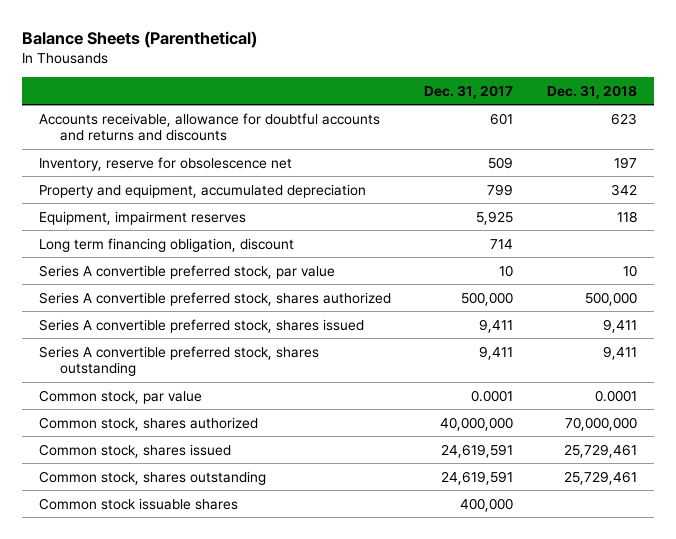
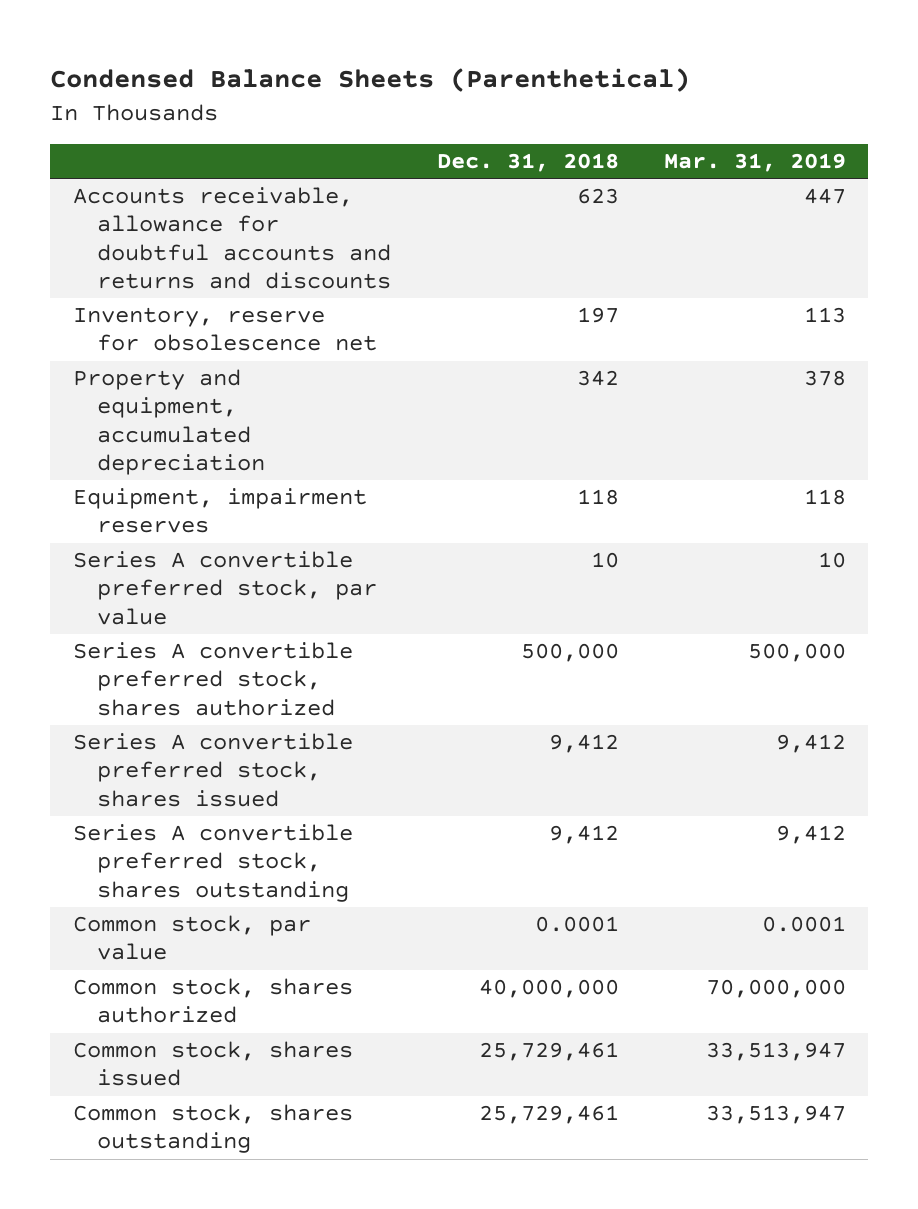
- Balance Sheets (Parenthetical)
+ Condensed Balance Sheets (Parenthetical)
- | Dec. 31, 2017 | Dec. 31, 2018
+ | Dec. 31, 2018 | Mar. 31, 2019
- Long term financing obligation, discount | 714 |
- Series A convertible preferred stock, shares issued | 9,411 | 9,411
- Series A convertible preferred stock, shares outstanding | 9,411 | 9,411
+ Series A convertible preferred stock, shares issued | 9,412 | 9,412
+ Series A convertible preferred stock, shares outstanding | 9,412 | 9,412
- Common stock, shares authorized | 40,000,000 | 70,000,000
+ Common stock, shares authorized | 40,000,000 | 70,000,000
- Common stock issuable shares | 400,000 |

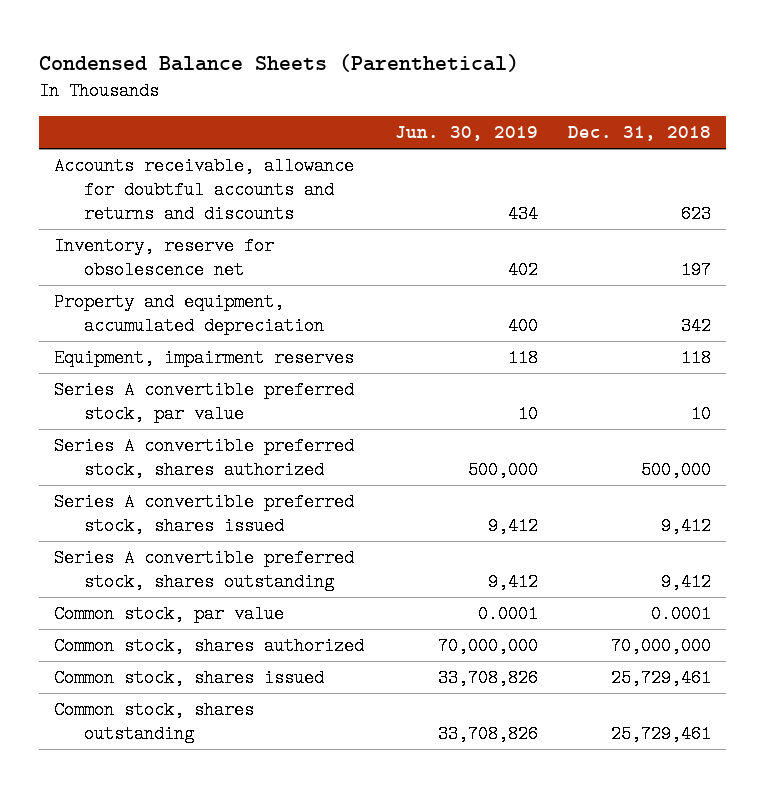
- | Dec. 31, 2018 | Mar. 31, 2019
+ | Jun. 30, 2019 | Dec. 31, 2018
- Common stock, shares authorized | 40,000,000 | 70,000,000
+ Common stock, shares authorized | 70,000,000 | 70,000,000

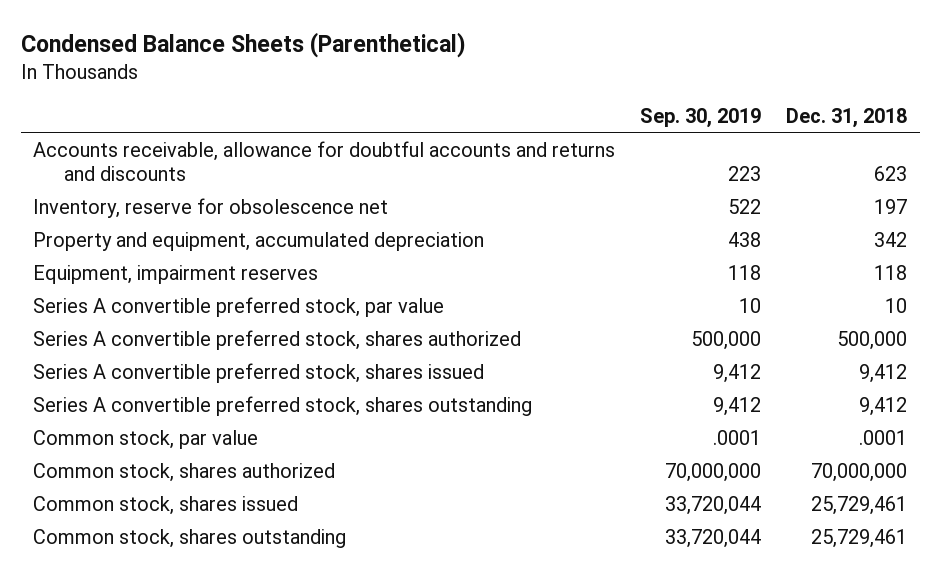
- | Jun. 30, 2019 | Dec. 31, 2018
+ | Sep. 30, 2019 | Dec. 31, 2018
- Common stock, par value | 0.0001 | 0.0001
+ Common stock, par value | .0001 | .0001

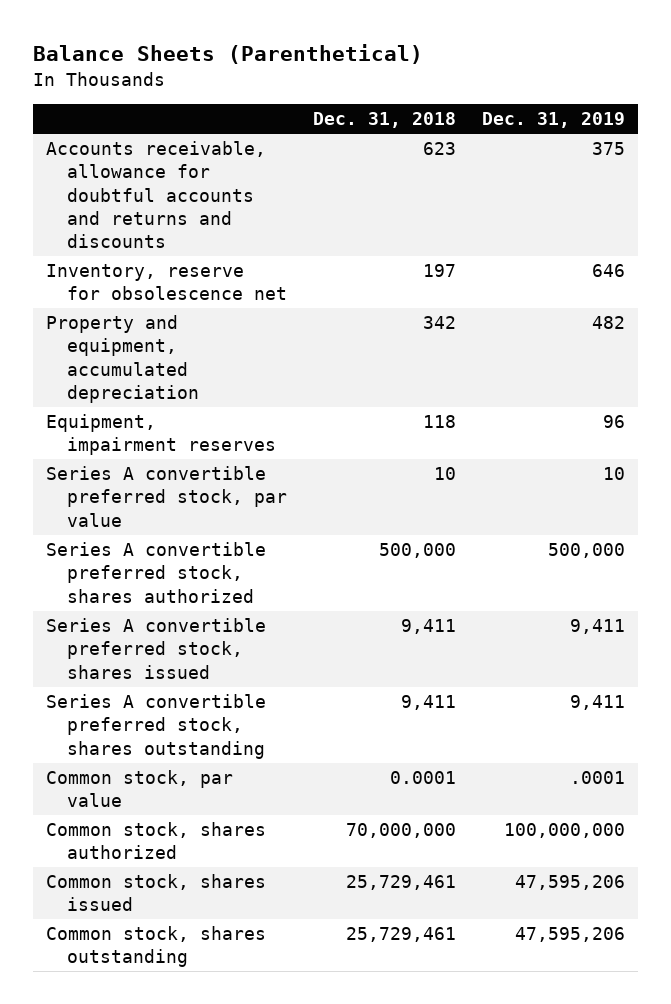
- Condensed Balance Sheets (Parenthetical)
+ Balance Sheets (Parenthetical)
- | Sep. 30, 2019 | Dec. 31, 2018
+ | Dec. 31, 2018 | Dec. 31, 2019
- Series A convertible preferred stock, shares issued | 9,412 | 9,412
- Series A convertible preferred stock, shares outstanding | 9,412 | 9,412
- Common stock, par value | .0001 | .0001
+ Series A convertible preferred stock, shares issued | 9,411 | 9,411
+ Series A convertible preferred stock, shares outstanding | 9,411 | 9,411
+ Common stock, par value | 0.0001 | .0001

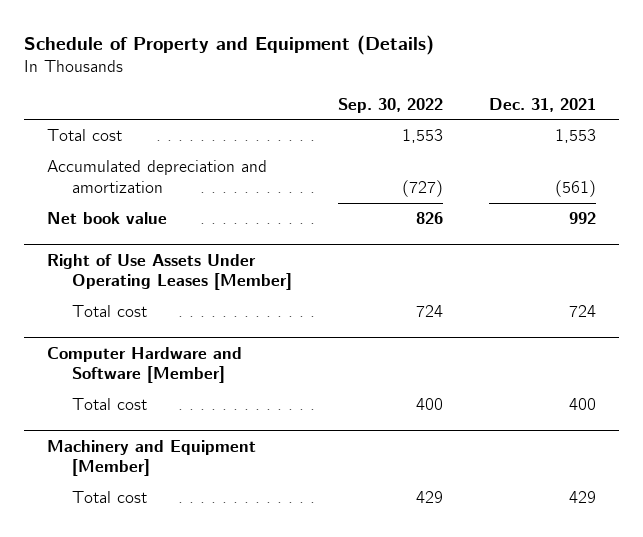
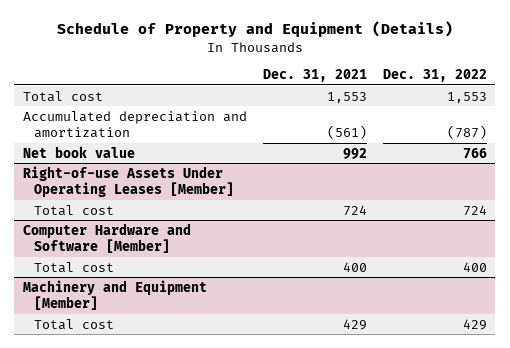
- | Sep. 30, 2022 | Dec. 31, 2021
+ | Dec. 31, 2021 | Dec. 31, 2022
- Right of Use Assets Under Operating Leases [Member]
+ Right-of-use Assets Under Operating Leases [Member]

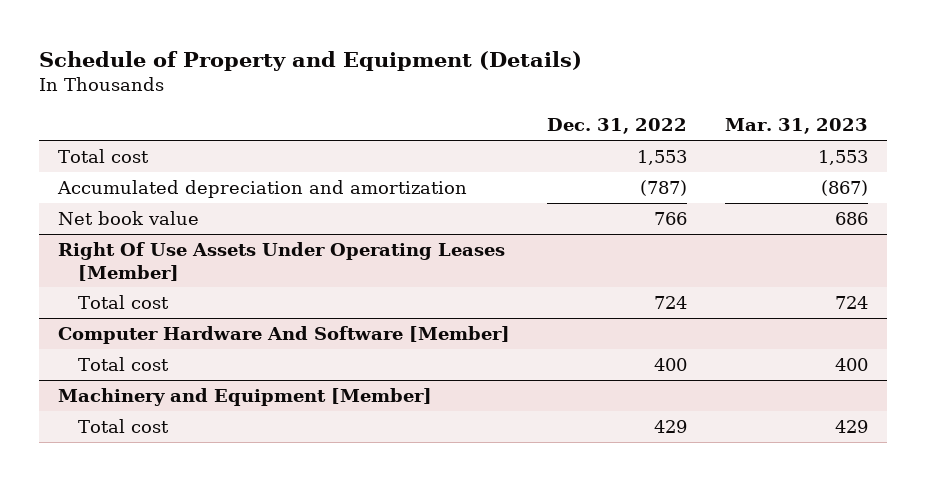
- | Dec. 31, 2021 | Dec. 31, 2022
+ | Dec. 31, 2022 | Mar. 31, 2023
- Right-of-use Assets Under Operating Leases [Member]
+ Right Of Use Assets Under Operating Leases [Member]
- Computer Hardware and Software [Member]
+ Computer Hardware And Software [Member]

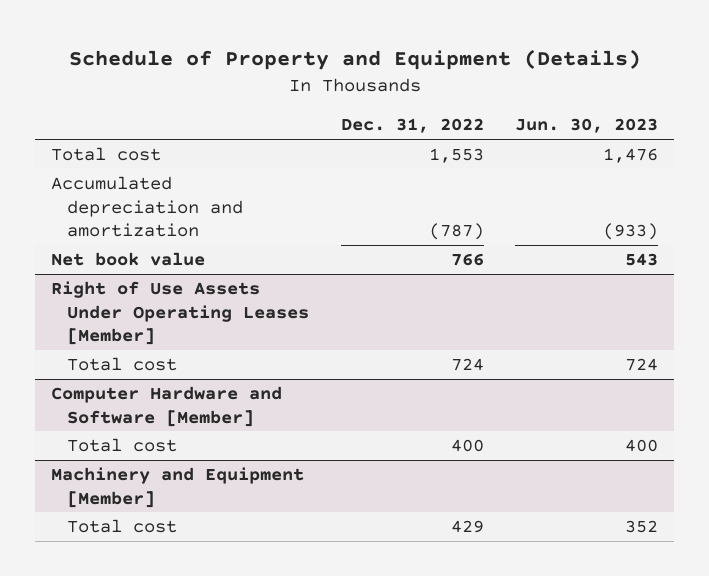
- | Dec. 31, 2022 | Mar. 31, 2023
+ | Dec. 31, 2022 | Jun. 30, 2023
- Right Of Use Assets Under Operating Leases [Member]
+ Right of Use Assets Under Operating Leases [Member]
- Computer Hardware And Software [Member]
+ Computer Hardware and Software [Member]

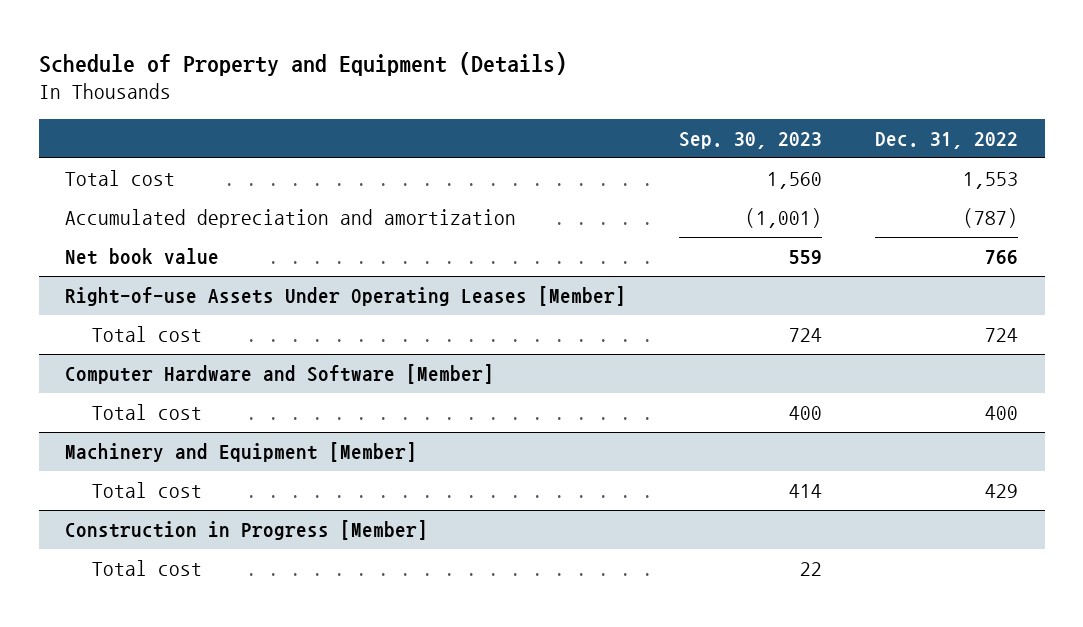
- | Dec. 31, 2022 | Jun. 30, 2023
+ | Sep. 30, 2023 | Dec. 31, 2022
- Right of Use Assets Under Operating Leases [Member]
+ Right-of-use Assets Under Operating Leases [Member]
+ Construction in Progress [Member]
+ Total cost | 22 |

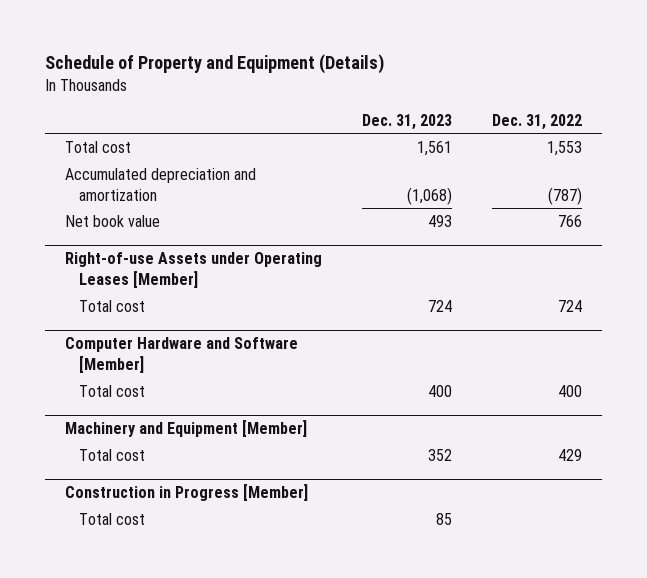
- | Sep. 30, 2023 | Dec. 31, 2022
+ | Dec. 31, 2023 | Dec. 31, 2022
- Right-of-use Assets Under Operating Leases [Member]
+ Right-of-use Assets under Operating Leases [Member]

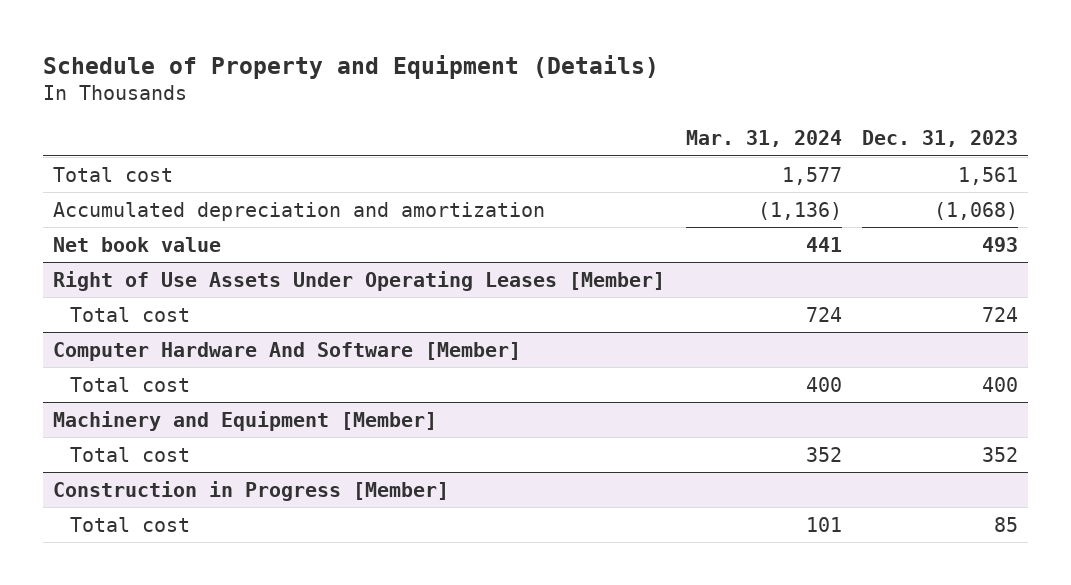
- | Dec. 31, 2023 | Dec. 31, 2022
+ | Mar. 31, 2024 | Dec. 31, 2023
- Right-of-use Assets under Operating Leases [Member]
+ Right of Use Assets Under Operating Leases [Member]
- Computer Hardware and Software [Member]
+ Computer Hardware And Software [Member]

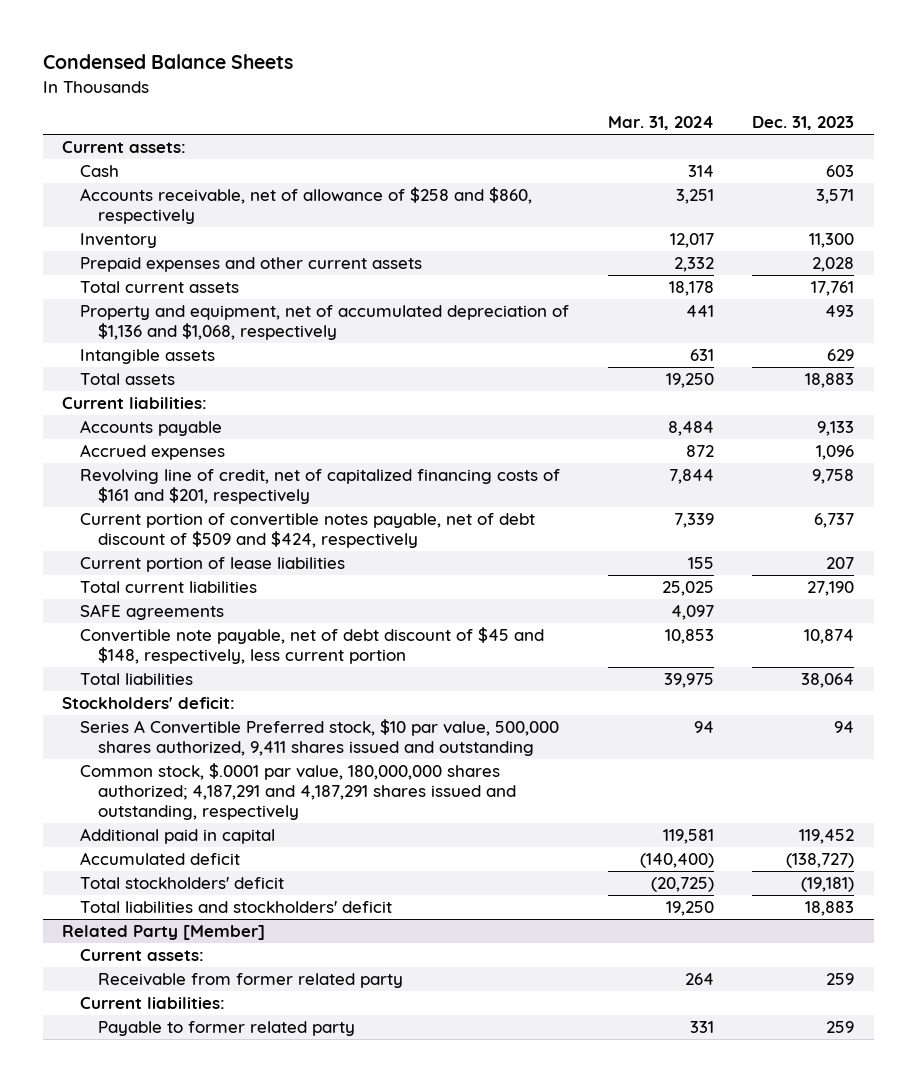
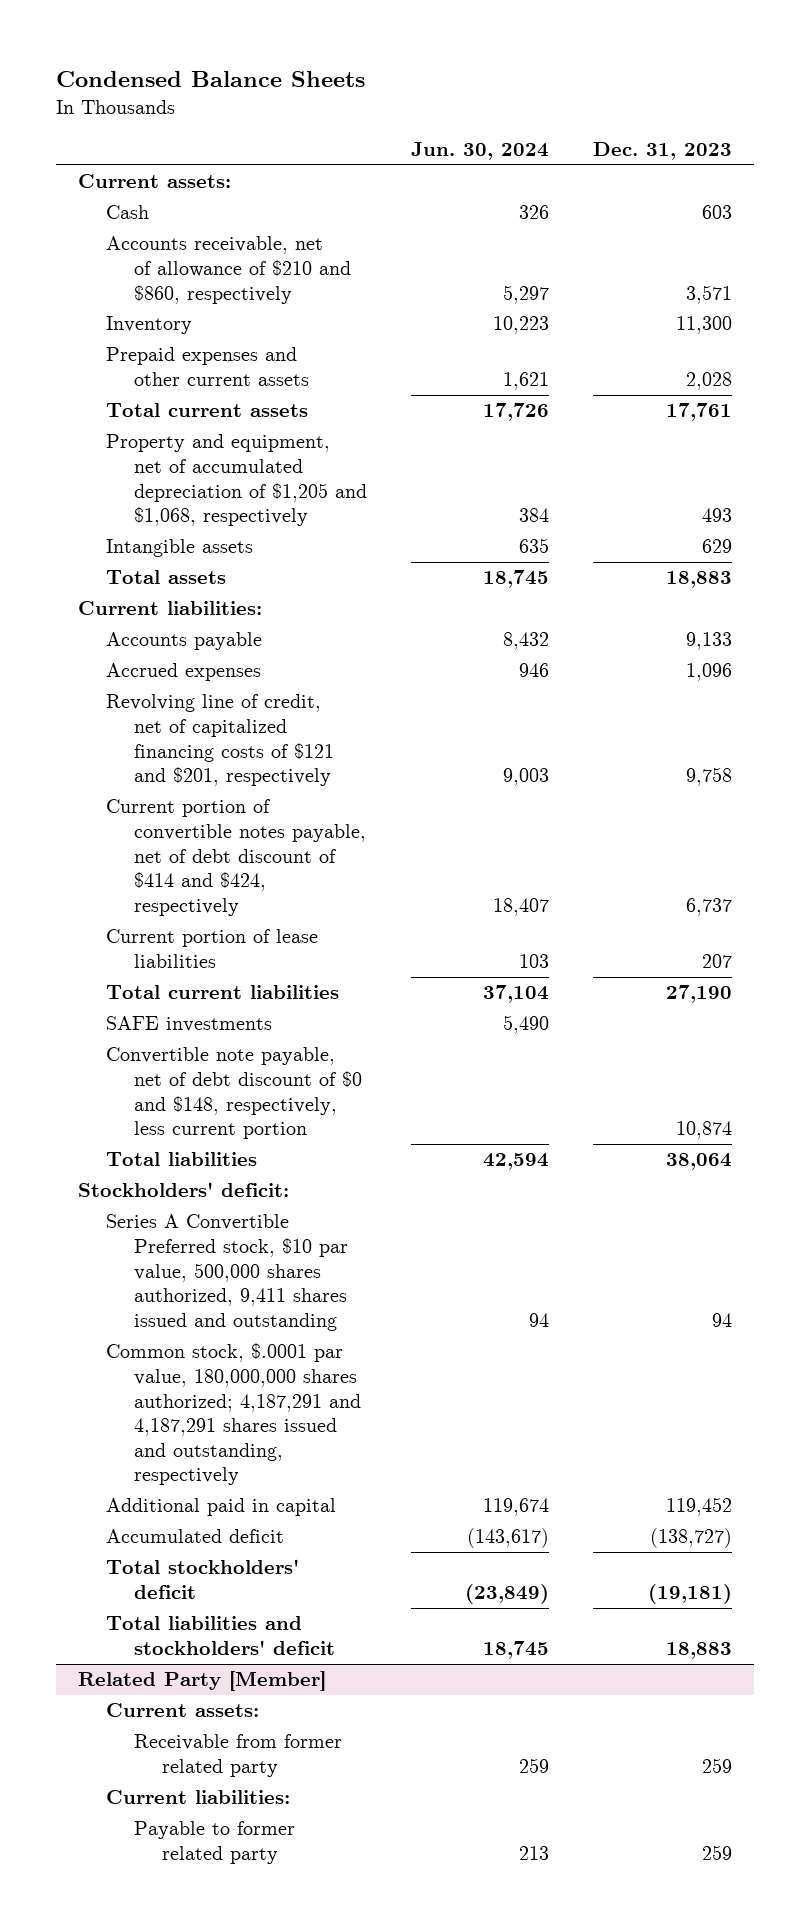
- | Mar. 31, 2024 | Dec. 31, 2023
+ | Jun. 30, 2024 | Dec. 31, 2023
- Accounts receivable, net of allowance of $258 and $860, respectively | 3,251 | 3,571
+ Accounts receivable, net of allowance of $210 and $860, respectively | 5,297 | 3,571
- Property and equipment, net of accumulated depreciation of $1,136 and $1,068, respectively | 441 | 493
+ Property and equipment, net of accumulated depreciation of $1,205 and $1,068, respectively | 384 | 493
- Revolving line of credit, net of capitalized financing costs of $161 and $201, respectively | 7,844 | 9,758
- Current portion of convertible notes payable, net of debt discount of $509 and $424, respectively | 7,339 | 6,737
+ Revolving line of credit, net of capitalized financing costs of $121 and $201, respectively | 9,003 | 9,758
+ Current portion of convertible notes payable, net of debt discount of $414 and $424, respectively | 18,407 | 6,737
- SAFE agreements | 4,097 |
- Convertible note payable, net of debt discount of $45 and $148, respectively, less current portion | 10,853 | 10,874
+ SAFE investments | 5,490 |
+ Convertible note payable, net of debt discount of $0 and $148, respectively, less current portion | | 10,874

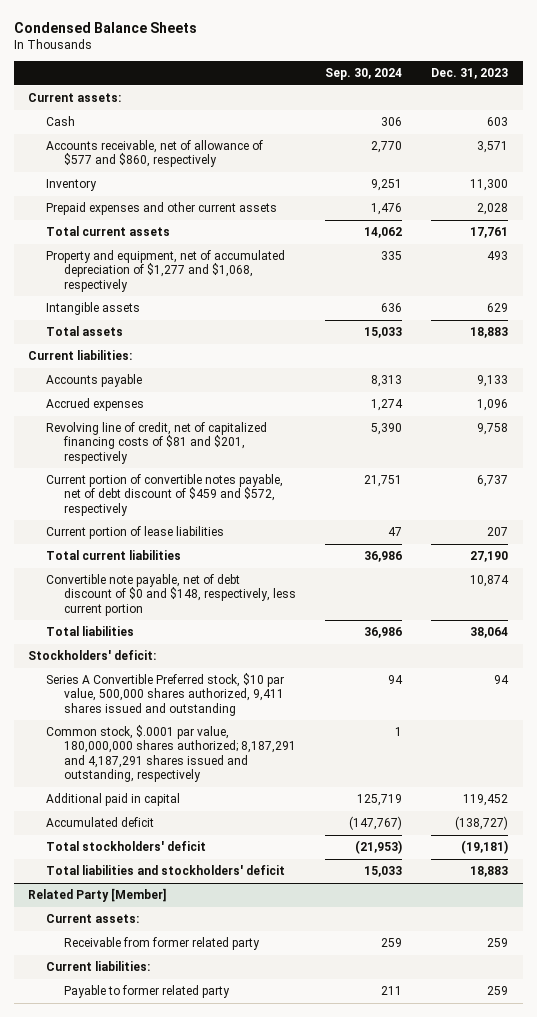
- | Jun. 30, 2024 | Dec. 31, 2023
+ | Sep. 30, 2024 | Dec. 31, 2023
- Accounts receivable, net of allowance of $210 and $860, respectively | 5,297 | 3,571
+ Accounts receivable, net of allowance of $577 and $860, respectively | 2,770 | 3,571
- Property and equipment, net of accumulated depreciation of $1,205 and $1,068, respectively | 384 | 493
+ Property and equipment, net of accumulated depreciation of $1,277 and $1,068, respectively | 335 | 493
- Revolving line of credit, net of capitalized financing costs of $121 and $201, respectively | 9,003 | 9,758
- Current portion of convertible notes payable, net of debt discount of $414 and $424, respectively | 18,407 | 6,737
+ Revolving line of credit, net of capitalized financing costs of $81 and $201, respectively | 5,390 | 9,758
+ Current portion of convertible notes payable, net of debt discount of $459 and $572, respectively | 21,751 | 6,737
- SAFE investments | 5,490 |
- Common stock, $.0001 par value, 180,000,000 shares authorized; 4,187,291 and 4,187,291 shares issued and outstanding, respectively
+ Common stock, $.0001 par value, 180,000,000 shares authorized; 8,187,291 and 4,187,291 shares issued and outstanding, respectively | 1 |

